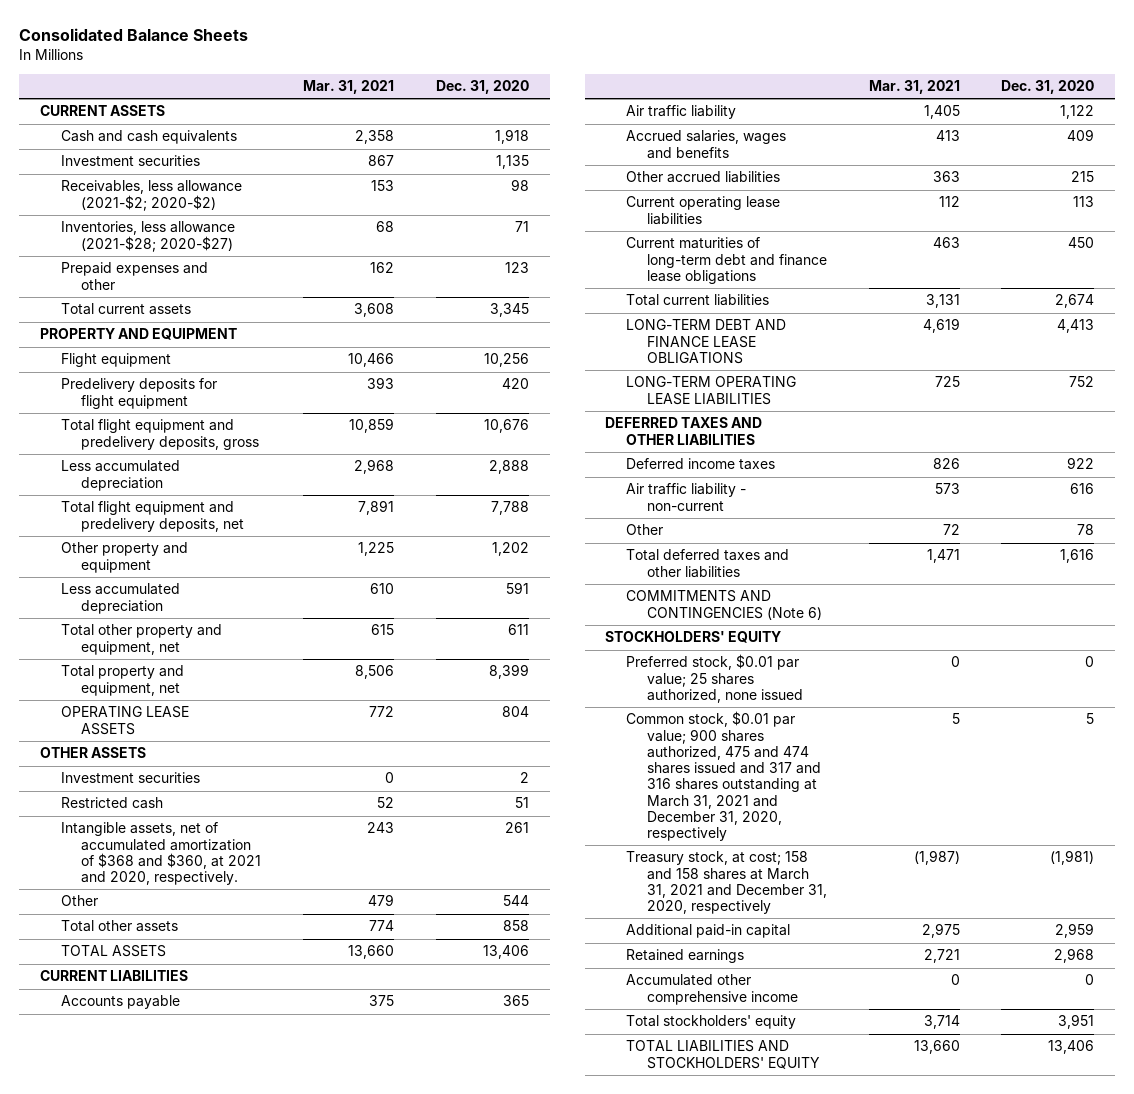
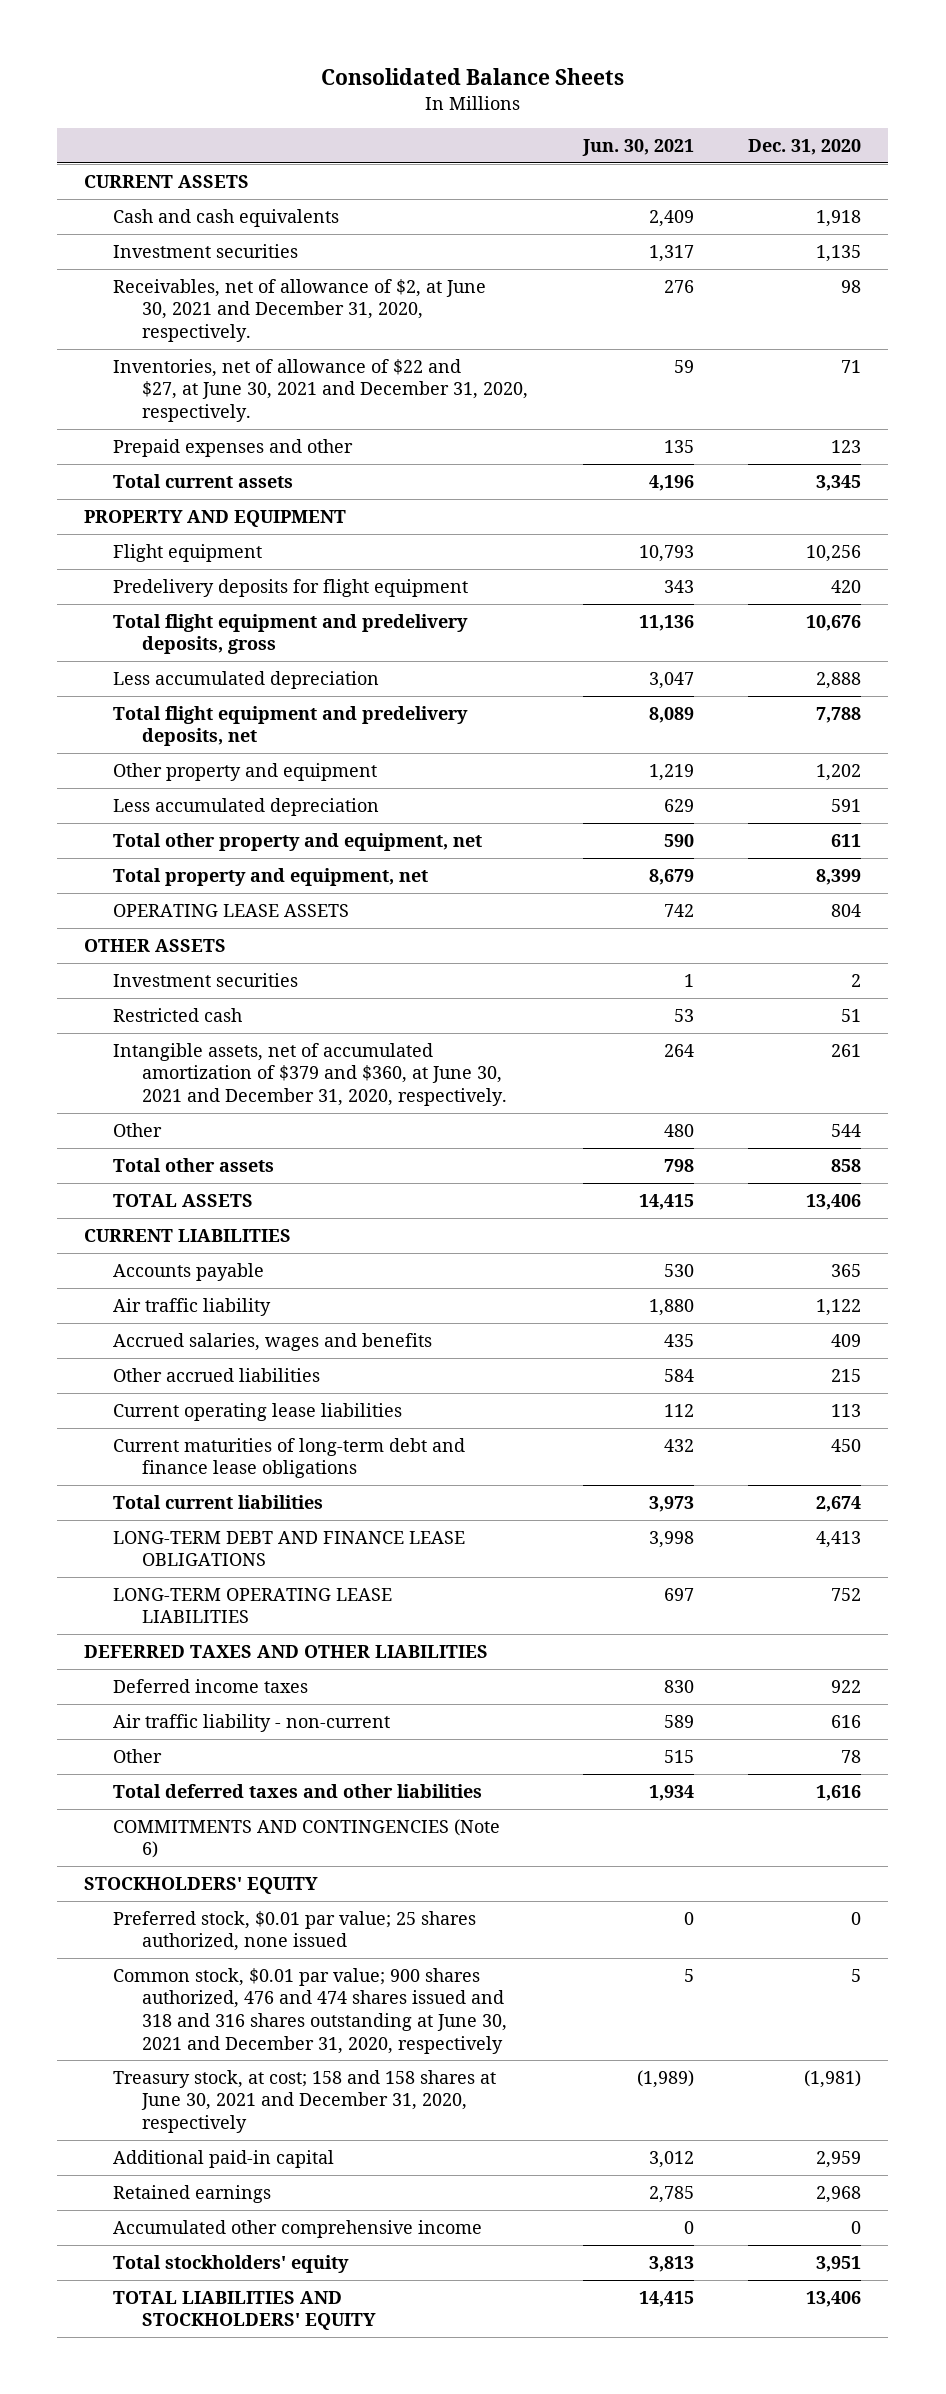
- | Mar. 31, 2021 | Dec. 31, 2020
+ | Jun. 30, 2021 | Dec. 31, 2020
- Receivables, less allowance (2021-$2; 2020-$2) | 153 | 98
- Inventories, less allowance (2021-$28; 2020-$27) | 68 | 71
+ Receivables, net of allowance of $2, at June 30, 2021 and December 31, 2020, respectively. | 276 | 98
+ Inventories, net of allowance of $22 and $27, at June 30, 2021 and December 31, 2020, respectively. | 59 | 71
- Intangible assets, net of accumulated amortization of $368 and $360, at 2021 and 2020, respectively. | 243 | 261
+ Intangible assets, net of accumulated amortization of $379 and $360, at June 30, 2021 and December 31, 2020, respectively. | 264 | 261
- Common stock, $0.01 par value; 900 shares authorized, 475 and 474 shares issued and 317 and 316 shares outstanding at March 31, 2021 and December 31, 2020, respectively | 5 | 5
- Treasury stock, at cost; 158 and 158 shares at March 31, 2021 and December 31, 2020, respectively | (1,987) | (1,981)
+ Common stock, $0.01 par value; 900 shares authorized, 476 and 474 shares issued and 318 and 316 shares outstanding at June 30, 2021 and December 31, 2020, respectively | 5 | 5
+ Treasury stock, at cost; 158 and 158 shares at June 30, 2021 and December 31, 2020, respectively | (1,989) | (1,981)

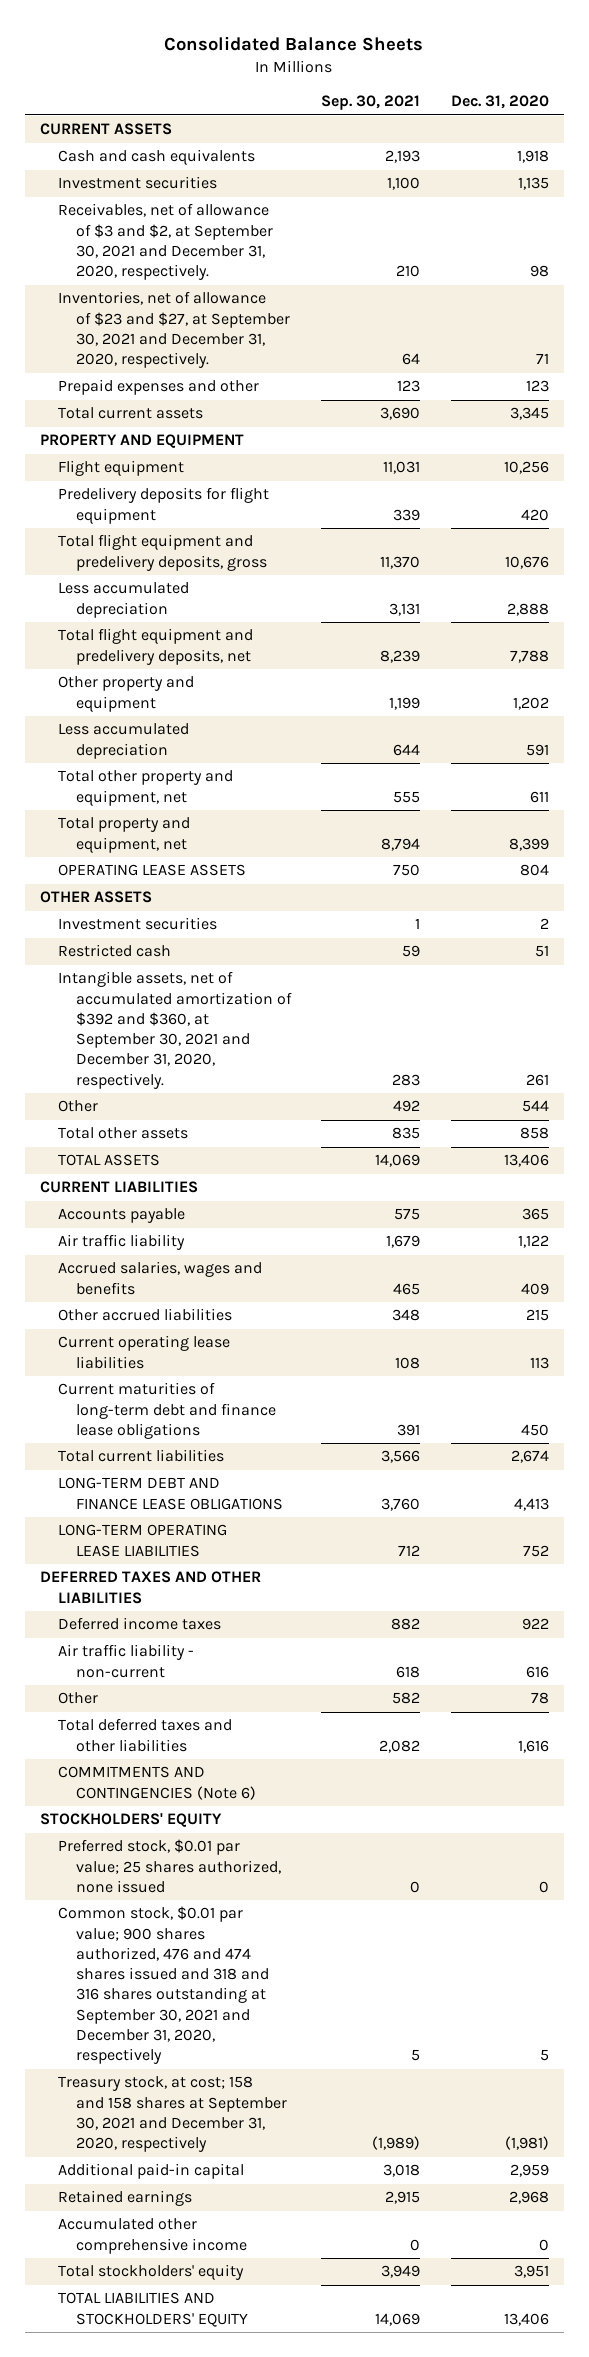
- | Jun. 30, 2021 | Dec. 31, 2020
+ | Sep. 30, 2021 | Dec. 31, 2020
- Receivables, net of allowance of $2, at June 30, 2021 and December 31, 2020, respectively. | 276 | 98
- Inventories, net of allowance of $22 and $27, at June 30, 2021 and December 31, 2020, respectively. | 59 | 71
+ Receivables, net of allowance of $3 and $2, at September 30, 2021 and December 31, 2020, respectively. | 210 | 98
+ Inventories, net of allowance of $23 and $27, at September 30, 2021 and December 31, 2020, respectively. | 64 | 71
- Intangible assets, net of accumulated amortization of $379 and $360, at June 30, 2021 and December 31, 2020, respectively. | 264 | 261
+ Intangible assets, net of accumulated amortization of $392 and $360, at September 30, 2021 and December 31, 2020, respectively. | 283 | 261
- Common stock, $0.01 par value; 900 shares authorized, 476 and 474 shares issued and 318 and 316 shares outstanding at June 30, 2021 and December 31, 2020, respectively | 5 | 5
- Treasury stock, at cost; 158 and 158 shares at June 30, 2021 and December 31, 2020, respectively | (1,989) | (1,981)
+ Common stock, $0.01 par value; 900 shares authorized, 476 and 474 shares issued and 318 and 316 shares outstanding at September 30, 2021 and December 31, 2020, respectively | 5 | 5
+ Treasury stock, at cost; 158 and 158 shares at September 30, 2021 and December 31, 2020, respectively | (1,989) | (1,981)

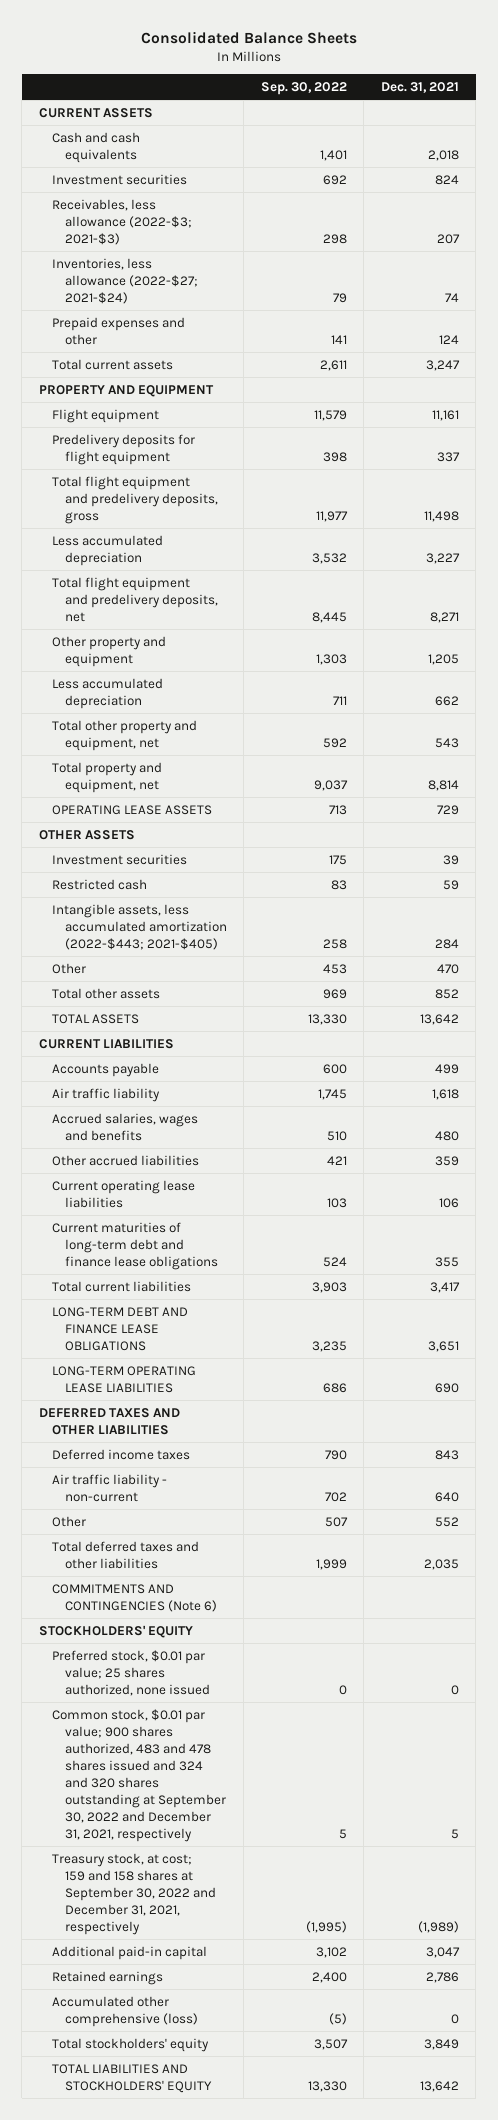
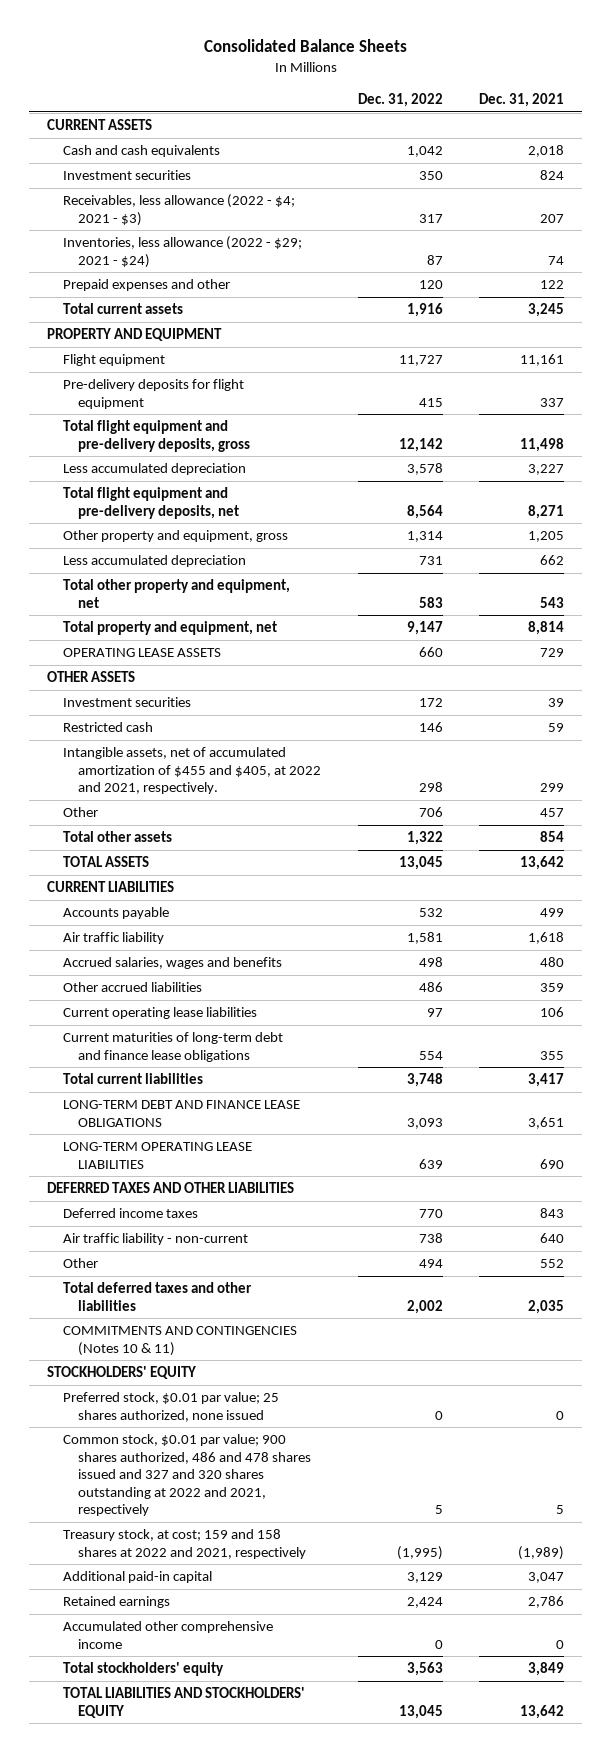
- | Sep. 30, 2022 | Dec. 31, 2021
+ | Dec. 31, 2022 | Dec. 31, 2021
- Receivables, less allowance (2022-$3; 2021-$3) | 298 | 207
- Inventories, less allowance (2022-$27; 2021-$24) | 79 | 74
- Prepaid expenses and other | 141 | 124
- Total current assets | 2,611 | 3,247
+ Receivables, less allowance (2022 - $4; 2021 - $3) | 317 | 207
+ Inventories, less allowance (2022 - $29; 2021 - $24) | 87 | 74
+ Prepaid expenses and other | 120 | 122
+ Total current assets | 1,916 | 3,245
- Predelivery deposits for flight equipment | 398 | 337
- Total flight equipment and predelivery deposits, gross | 11,977 | 11,498
+ Pre-delivery deposits for flight equipment | 415 | 337
+ Total flight equipment and pre-delivery deposits, gross | 12,142 | 11,498
- Total flight equipment and predelivery deposits, net | 8,445 | 8,271
- Other property and equipment | 1,303 | 1,205
+ Total flight equipment and pre-delivery deposits, net | 8,564 | 8,271
+ Other property and equipment, gross | 1,314 | 1,205
- Intangible assets, less accumulated amortization (2022-$443; 2021-$405) | 258 | 284
- Other | 453 | 470
- Total other assets | 969 | 852
+ Intangible assets, net of accumulated amortization of $455 and $405, at 2022 and 2021, respectively. | 298 | 299
+ Other | 706 | 457
+ Total other assets | 1,322 | 854
- COMMITMENTS AND CONTINGENCIES (Note 6)
+ COMMITMENTS AND CONTINGENCIES (Notes 10 & 11)
- Common stock, $0.01 par value; 900 shares authorized, 483 and 478 shares issued and 324 and 320 shares outstanding at September 30, 2022 and December 31, 2021, respectively | 5 | 5
- Treasury stock, at cost; 159 and 158 shares at September 30, 2022 and December 31, 2021, respectively | (1,995) | (1,989)
+ Common stock, $0.01 par value; 900 shares authorized, 486 and 478 shares issued and 327 and 320 shares outstanding at 2022 and 2021, respectively | 5 | 5
+ Treasury stock, at cost; 159 and 158 shares at 2022 and 2021, respectively | (1,995) | (1,989)
- Accumulated other comprehensive (loss) | (5) | 0
+ Accumulated other comprehensive income | 0 | 0

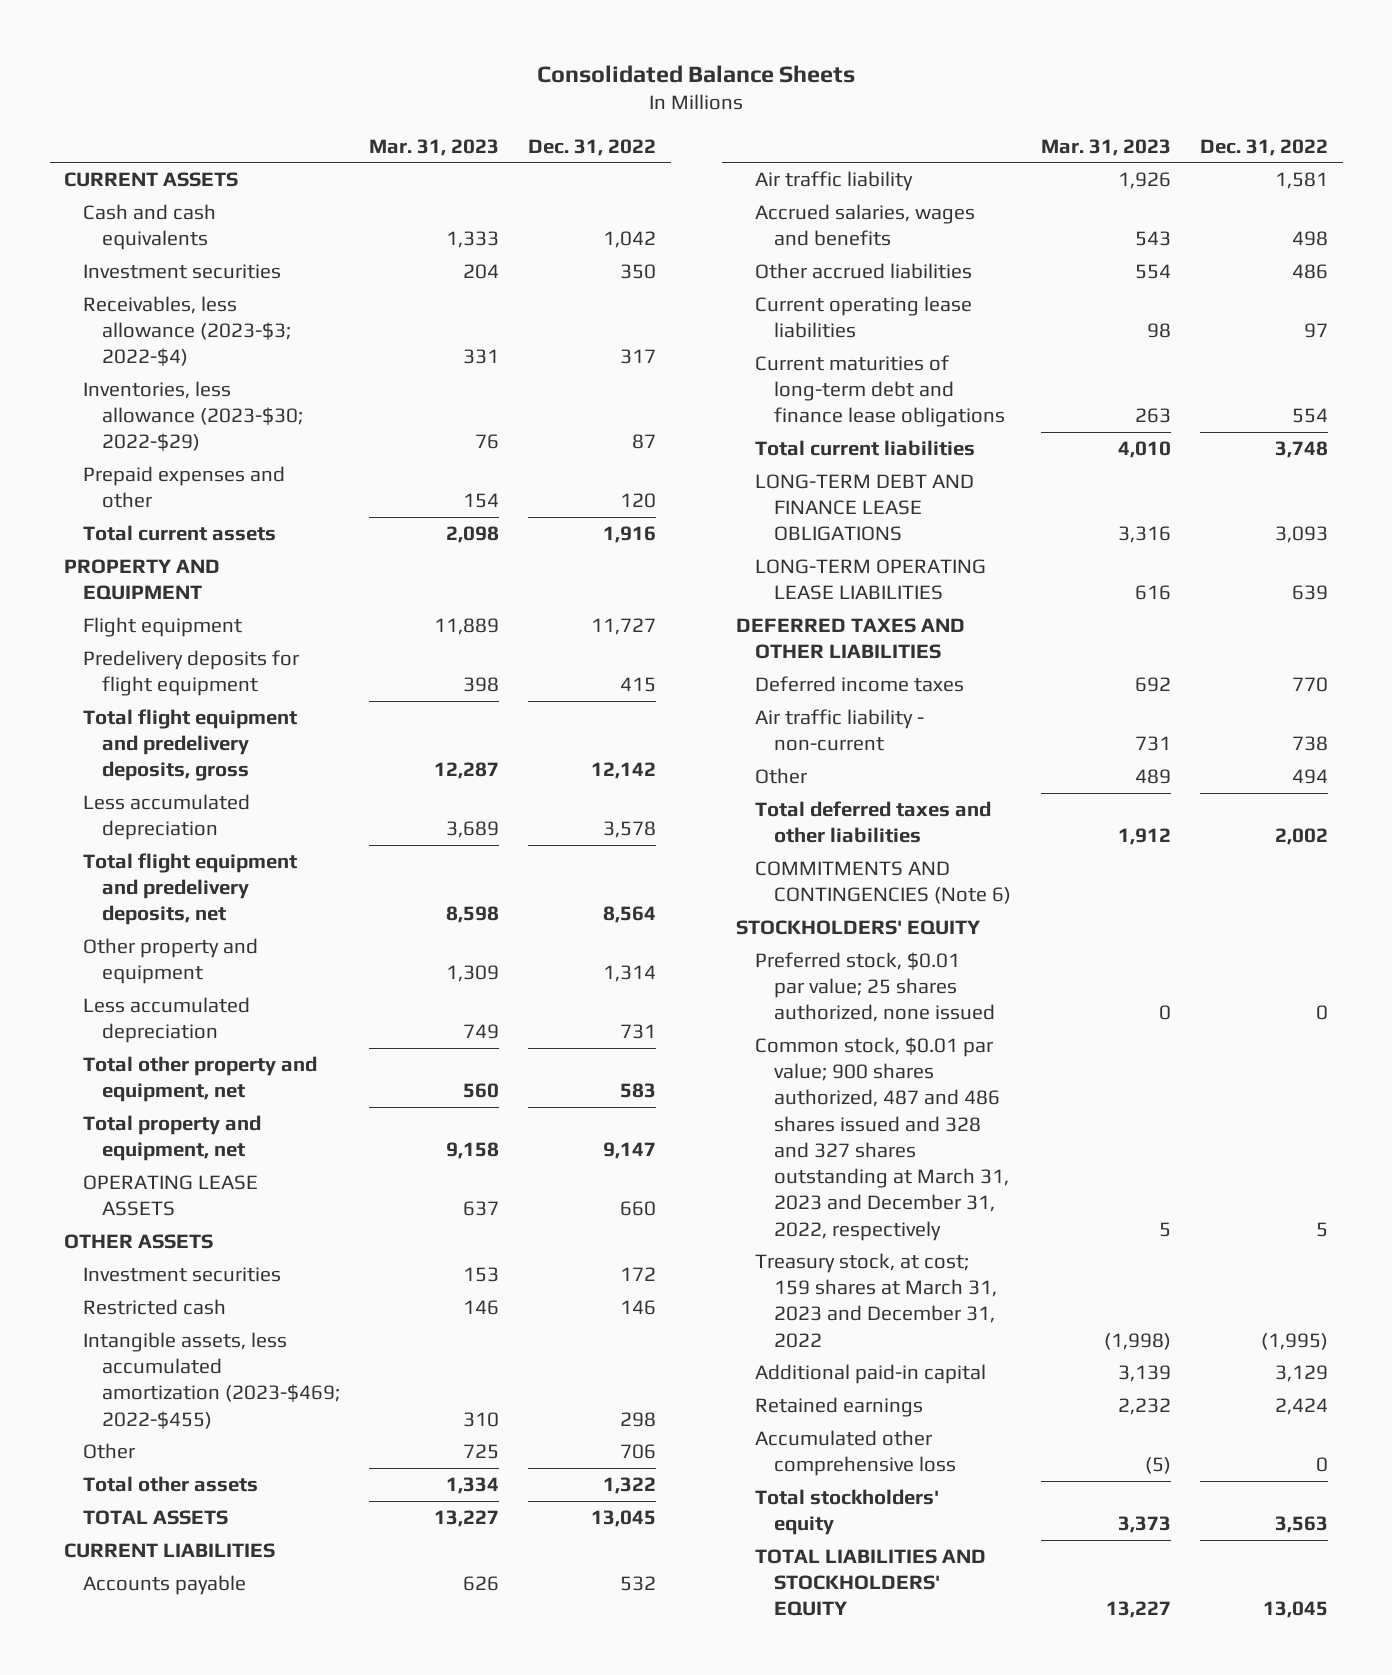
- | Dec. 31, 2022 | Dec. 31, 2021
+ | Mar. 31, 2023 | Dec. 31, 2022
- Receivables, less allowance (2022 - $4; 2021 - $3) | 317 | 207
- Inventories, less allowance (2022 - $29; 2021 - $24) | 87 | 74
+ Receivables, less allowance (2023-$3; 2022-$4) | 331 | 317
+ Inventories, less allowance (2023-$30; 2022-$29) | 76 | 87
- Pre-delivery deposits for flight equipment | 415 | 337
- Total flight equipment and pre-delivery deposits, gross | 12,142 | 11,498
+ Predelivery deposits for flight equipment | 398 | 415
+ Total flight equipment and predelivery deposits, gross | 12,287 | 12,142
- Total flight equipment and pre-delivery deposits, net | 8,564 | 8,271
- Other property and equipment, gross | 1,314 | 1,205
+ Total flight equipment and predelivery deposits, net | 8,598 | 8,564
+ Other property and equipment | 1,309 | 1,314
- Intangible assets, net of accumulated amortization of $455 and $405, at 2022 and 2021, respectively. | 298 | 299
+ Intangible assets, less accumulated amortization (2023-$469; 2022-$455) | 310 | 298
- COMMITMENTS AND CONTINGENCIES (Notes 10 & 11)
+ COMMITMENTS AND CONTINGENCIES (Note 6)
- Common stock, $0.01 par value; 900 shares authorized, 486 and 478 shares issued and 327 and 320 shares outstanding at 2022 and 2021, respectively | 5 | 5
- Treasury stock, at cost; 159 and 158 shares at 2022 and 2021, respectively | (1,995) | (1,989)
+ Common stock, $0.01 par value; 900 shares authorized, 487 and 486 shares issued and 328 and 327 shares outstanding at March 31, 2023 and December 31, 2022, respectively | 5 | 5
+ Treasury stock, at cost; 159 shares at March 31, 2023 and December 31, 2022 | (1,998) | (1,995)
- Accumulated other comprehensive income | 0 | 0
+ Accumulated other comprehensive loss | (5) | 0

